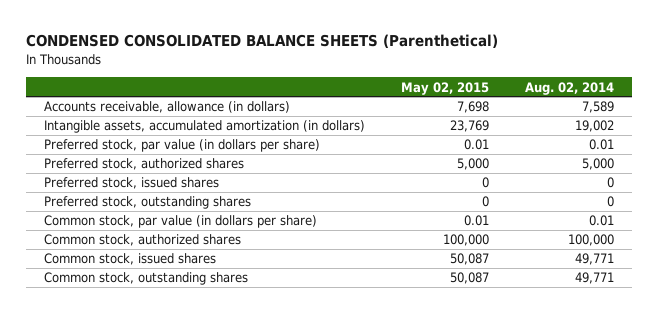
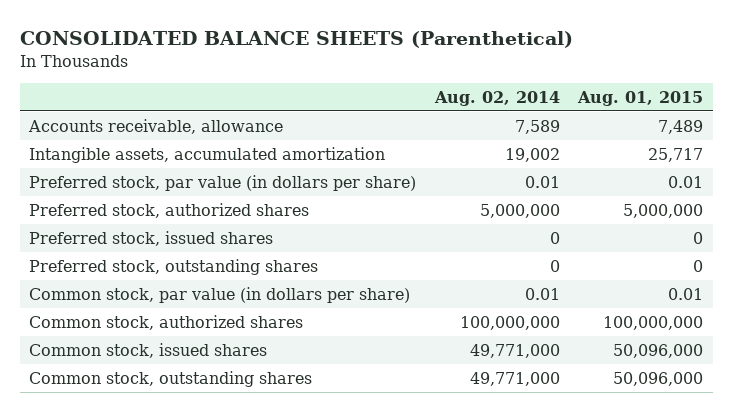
- CONDENSED CONSOLIDATED BALANCE SHEETS (Parenthetical)
+ CONSOLIDATED BALANCE SHEETS (Parenthetical)
- | May 02, 2015 | Aug. 02, 2014
+ | Aug. 02, 2014 | Aug. 01, 2015
- Accounts receivable, allowance (in dollars) | 7,698 | 7,589
- Intangible assets, accumulated amortization (in dollars) | 23,769 | 19,002
+ Accounts receivable, allowance | 7,589 | 7,489
+ Intangible assets, accumulated amortization | 19,002 | 25,717
- Preferred stock, authorized shares | 5,000 | 5,000
+ Preferred stock, authorized shares | 5,000,000 | 5,000,000
- Common stock, authorized shares | 100,000 | 100,000
- Common stock, issued shares | 50,087 | 49,771
- Common stock, outstanding shares | 50,087 | 49,771
+ Common stock, authorized shares | 100,000,000 | 100,000,000
+ Common stock, issued shares | 49,771,000 | 50,096,000
+ Common stock, outstanding shares | 49,771,000 | 50,096,000

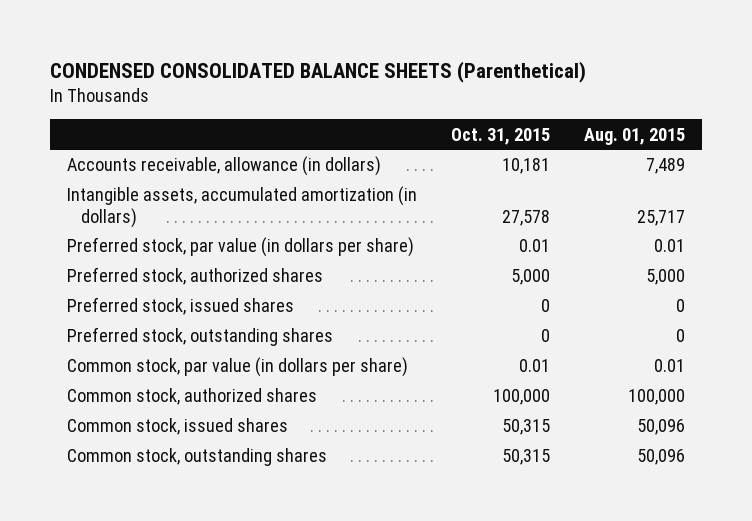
- CONSOLIDATED BALANCE SHEETS (Parenthetical)
+ CONDENSED CONSOLIDATED BALANCE SHEETS (Parenthetical)
- | Aug. 02, 2014 | Aug. 01, 2015
+ | Oct. 31, 2015 | Aug. 01, 2015
- Accounts receivable, allowance | 7,589 | 7,489
- Intangible assets, accumulated amortization | 19,002 | 25,717
+ Accounts receivable, allowance (in dollars) | 10,181 | 7,489
+ Intangible assets, accumulated amortization (in dollars) | 27,578 | 25,717
- Preferred stock, authorized shares | 5,000,000 | 5,000,000
+ Preferred stock, authorized shares | 5,000 | 5,000
- Common stock, authorized shares | 100,000,000 | 100,000,000
- Common stock, issued shares | 49,771,000 | 50,096,000
- Common stock, outstanding shares | 49,771,000 | 50,096,000
+ Common stock, authorized shares | 100,000 | 100,000
+ Common stock, issued shares | 50,315 | 50,096
+ Common stock, outstanding shares | 50,315 | 50,096

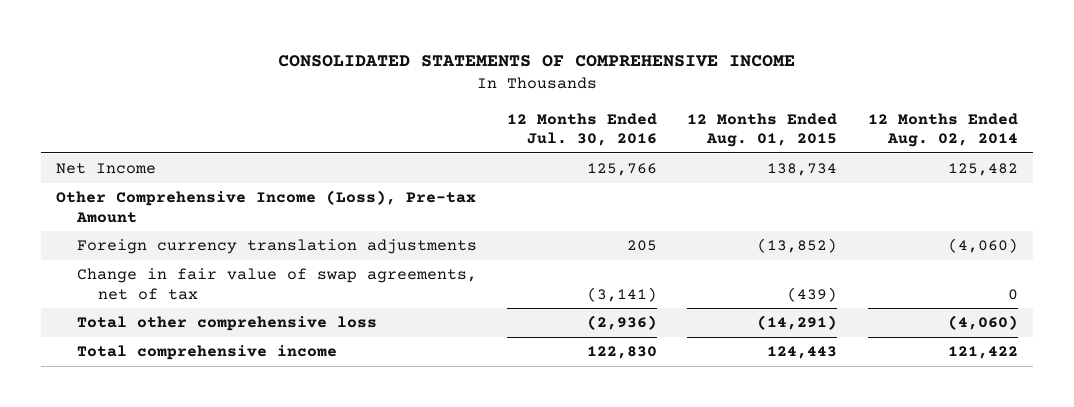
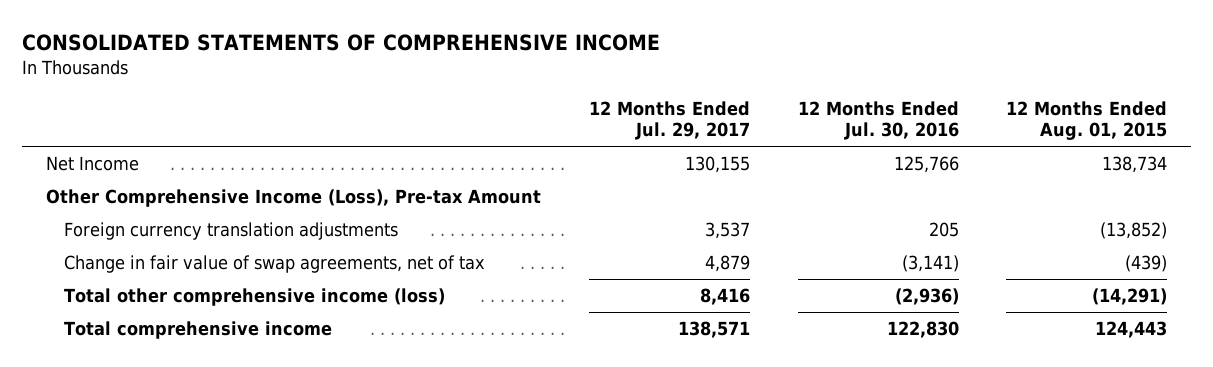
- | 12 Months Ended Jul. 30, 2016 | 12 Months Ended Aug. 01, 2015 | 12 Months Ended Aug. 02, 2014
+ | 12 Months Ended Jul. 29, 2017 | 12 Months Ended Jul. 30, 2016 | 12 Months Ended Aug. 01, 2015
- Total other comprehensive loss | (2,936) | (14,291) | (4,060)
+ Total other comprehensive income (loss) | 8,416 | (2,936) | (14,291)

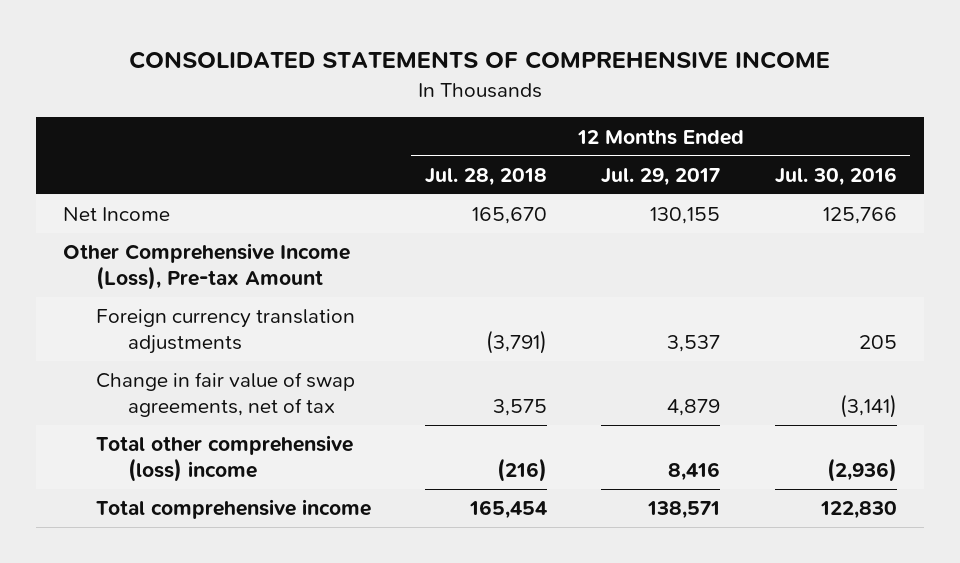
- | 12 Months Ended Jul. 29, 2017 | 12 Months Ended Jul. 30, 2016 | 12 Months Ended Aug. 01, 2015
+ | 12 Months Ended Jul. 28, 2018 | 12 Months Ended Jul. 29, 2017 | 12 Months Ended Jul. 30, 2016
- Total other comprehensive income (loss) | 8,416 | (2,936) | (14,291)
+ Total other comprehensive (loss) income | (216) | 8,416 | (2,936)

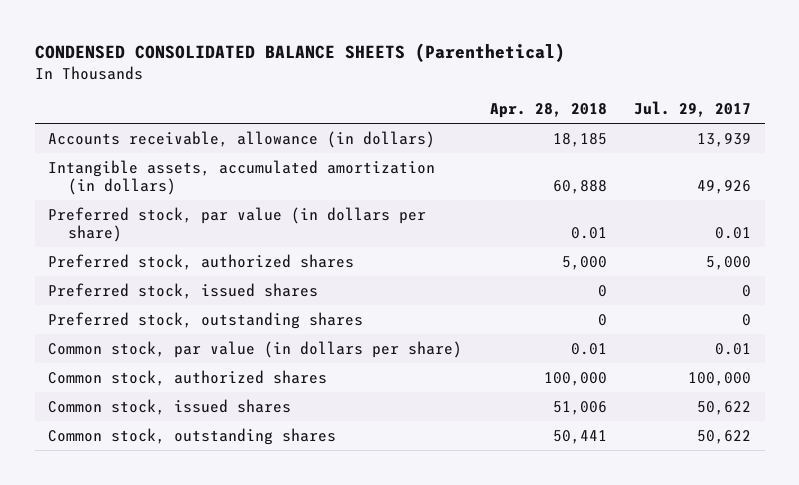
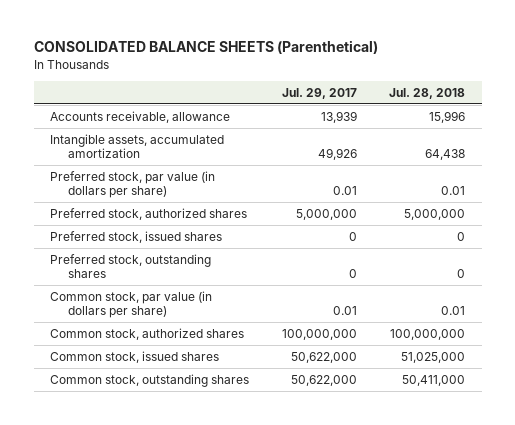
- CONDENSED CONSOLIDATED BALANCE SHEETS (Parenthetical)
+ CONSOLIDATED BALANCE SHEETS (Parenthetical)
- | Apr. 28, 2018 | Jul. 29, 2017
+ | Jul. 29, 2017 | Jul. 28, 2018
- Accounts receivable, allowance (in dollars) | 18,185 | 13,939
- Intangible assets, accumulated amortization (in dollars) | 60,888 | 49,926
+ Accounts receivable, allowance | 13,939 | 15,996
+ Intangible assets, accumulated amortization | 49,926 | 64,438
- Preferred stock, authorized shares | 5,000 | 5,000
+ Preferred stock, authorized shares | 5,000,000 | 5,000,000
- Common stock, authorized shares | 100,000 | 100,000
- Common stock, issued shares | 51,006 | 50,622
- Common stock, outstanding shares | 50,441 | 50,622
+ Common stock, authorized shares | 100,000,000 | 100,000,000
+ Common stock, issued shares | 50,622,000 | 51,025,000
+ Common stock, outstanding shares | 50,622,000 | 50,411,000

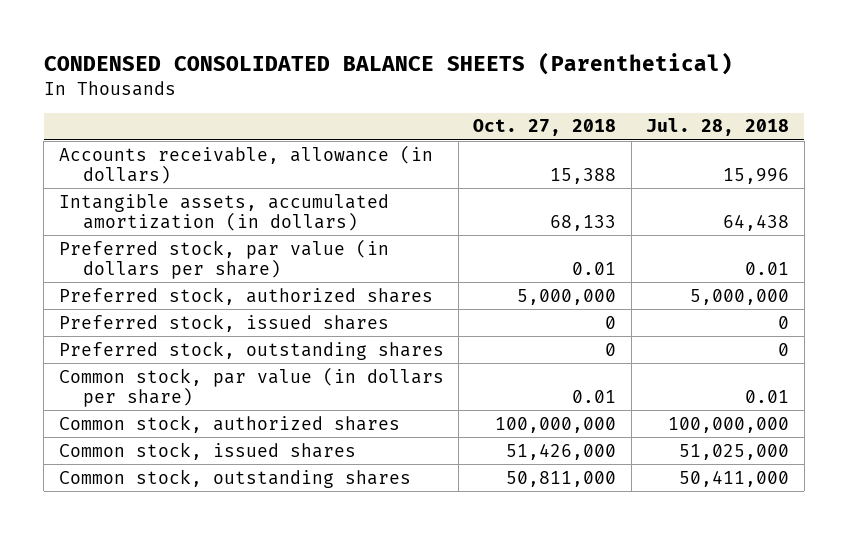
- CONSOLIDATED BALANCE SHEETS (Parenthetical)
+ CONDENSED CONSOLIDATED BALANCE SHEETS (Parenthetical)
- | Jul. 29, 2017 | Jul. 28, 2018
+ | Oct. 27, 2018 | Jul. 28, 2018
- Accounts receivable, allowance | 13,939 | 15,996
- Intangible assets, accumulated amortization | 49,926 | 64,438
+ Accounts receivable, allowance (in dollars) | 15,388 | 15,996
+ Intangible assets, accumulated amortization (in dollars) | 68,133 | 64,438

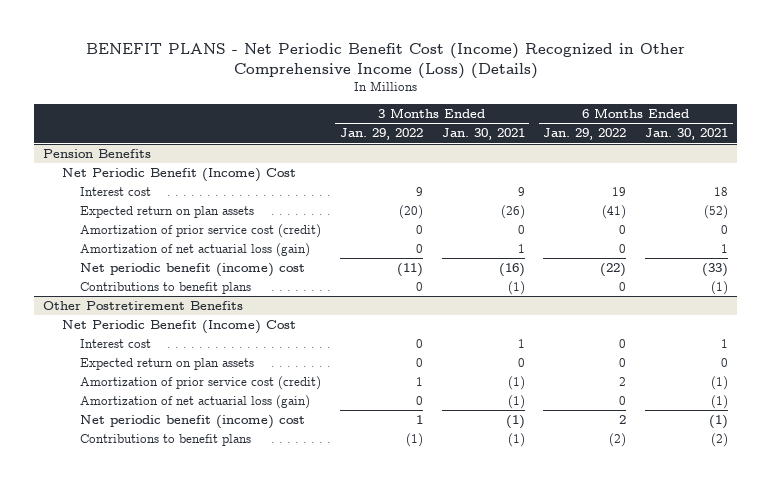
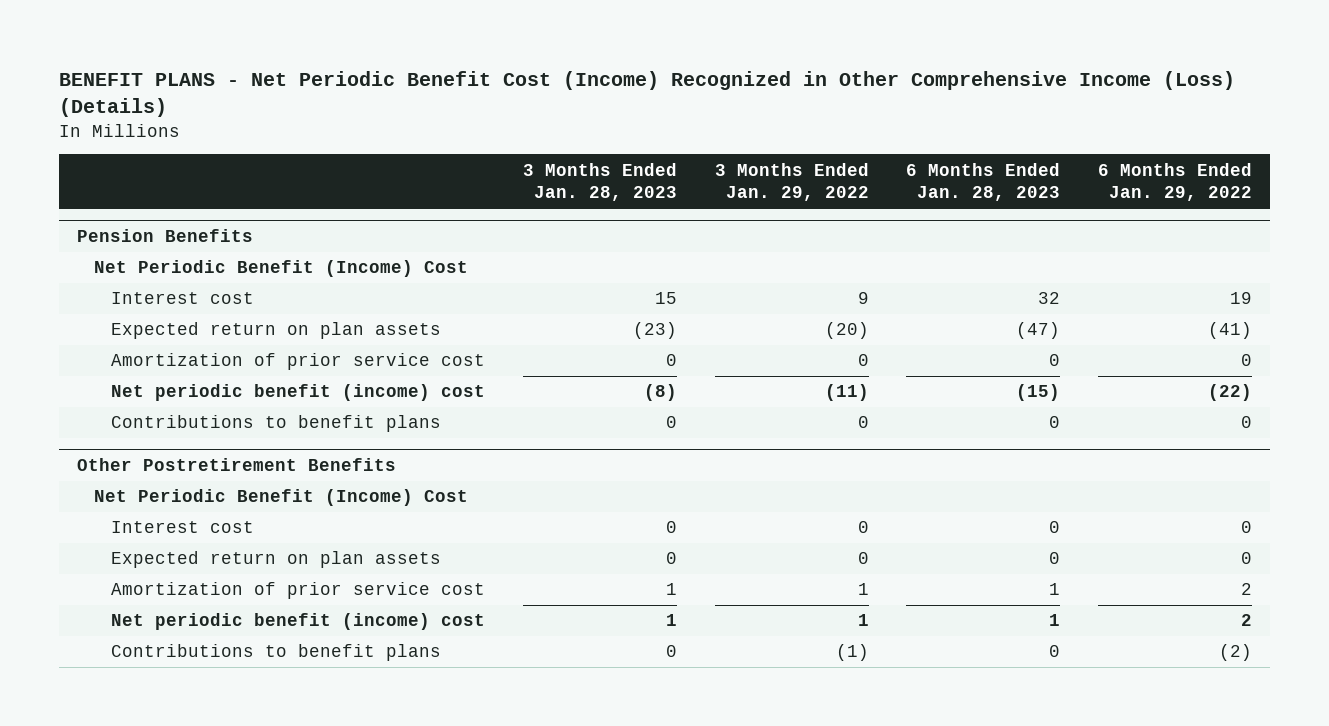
- | 3 Months Ended Jan. 29, 2022 | 3 Months Ended Jan. 30, 2021 | 6 Months Ended Jan. 29, 2022 | 6 Months Ended Jan. 30, 2021
+ | 3 Months Ended Jan. 28, 2023 | 3 Months Ended Jan. 29, 2022 | 6 Months Ended Jan. 28, 2023 | 6 Months Ended Jan. 29, 2022
@ Pension Benefits
- Amortization of prior service cost (credit) | 0 | 0 | 0 | 0
- Amortization of net actuarial loss (gain) | 0 | 1 | 0 | 1
+ Amortization of prior service cost | 0 | 0 | 0 | 0
@ Other Postretirement Benefits
- Amortization of prior service cost (credit) | 1 | (1) | 2 | (1)
- Amortization of net actuarial loss (gain) | 0 | (1) | 0 | (1)
+ Amortization of prior service cost | 1 | 1 | 1 | 2

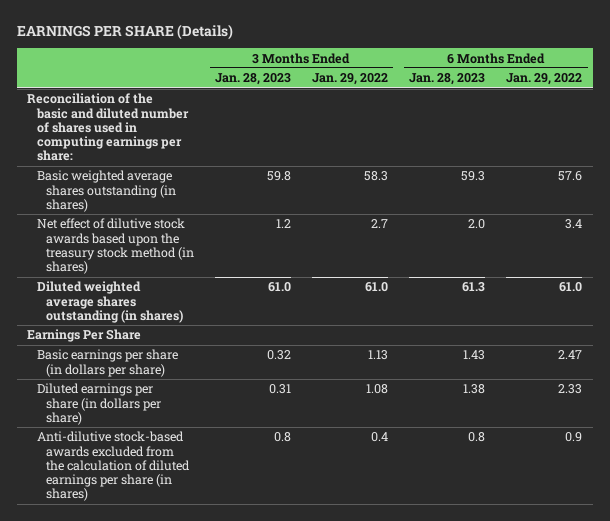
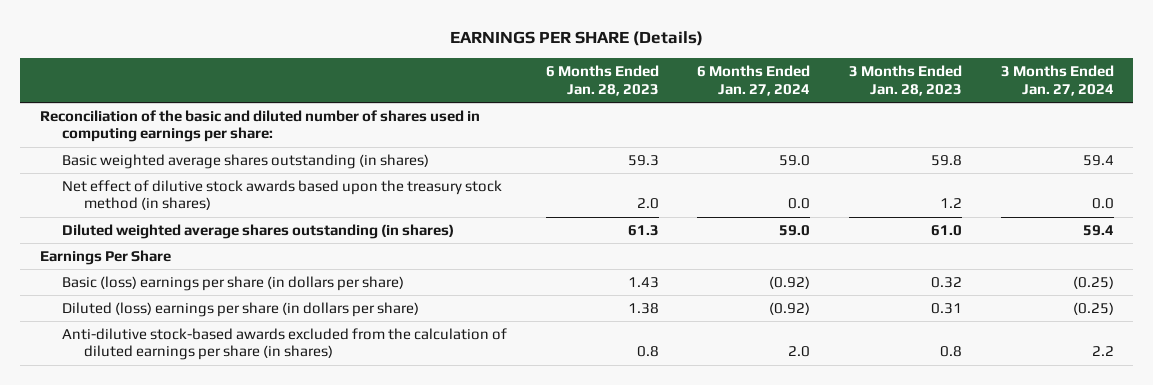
- | 3 Months Ended Jan. 28, 2023 | 3 Months Ended Jan. 29, 2022 | 6 Months Ended Jan. 28, 2023 | 6 Months Ended Jan. 29, 2022
+ | 6 Months Ended Jan. 28, 2023 | 6 Months Ended Jan. 27, 2024 | 3 Months Ended Jan. 28, 2023 | 3 Months Ended Jan. 27, 2024
- Basic earnings per share (in dollars per share) | 0.32 | 1.13 | 1.43 | 2.47
- Diluted earnings per share (in dollars per share) | 0.31 | 1.08 | 1.38 | 2.33
+ Basic (loss) earnings per share (in dollars per share) | 1.43 | (0.92) | 0.32 | (0.25)
+ Diluted (loss) earnings per share (in dollars per share) | 1.38 | (0.92) | 0.31 | (0.25)

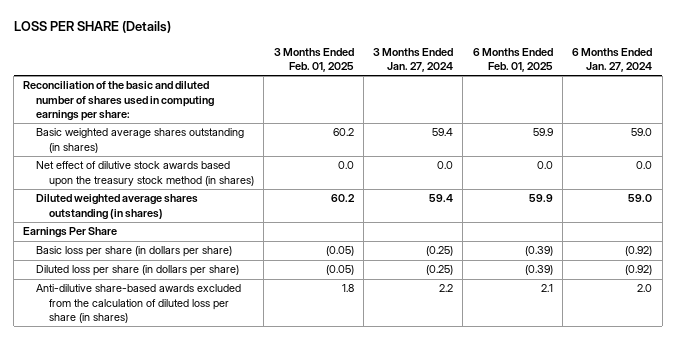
- EARNINGS PER SHARE (Details)
+ LOSS PER SHARE (Details)
- | 6 Months Ended Jan. 28, 2023 | 6 Months Ended Jan. 27, 2024 | 3 Months Ended Jan. 28, 2023 | 3 Months Ended Jan. 27, 2024
+ | 3 Months Ended Feb. 01, 2025 | 3 Months Ended Jan. 27, 2024 | 6 Months Ended Feb. 01, 2025 | 6 Months Ended Jan. 27, 2024
- Basic (loss) earnings per share (in dollars per share) | 1.43 | (0.92) | 0.32 | (0.25)
- Diluted (loss) earnings per share (in dollars per share) | 1.38 | (0.92) | 0.31 | (0.25)
- Anti-dilutive stock-based awards excluded from the calculation of diluted earnings per share (in shares) | 0.8 | 2.0 | 0.8 | 2.2
+ Basic loss per share (in dollars per share) | (0.05) | (0.25) | (0.39) | (0.92)
+ Diluted loss per share (in dollars per share) | (0.05) | (0.25) | (0.39) | (0.92)
+ Anti-dilutive share-based awards excluded from the calculation of diluted loss per share (in shares) | 1.8 | 2.2 | 2.1 | 2.0

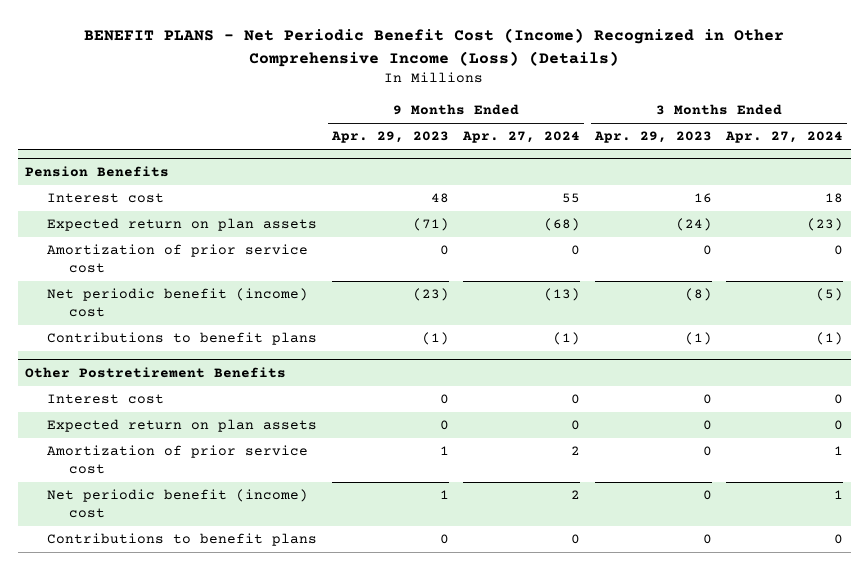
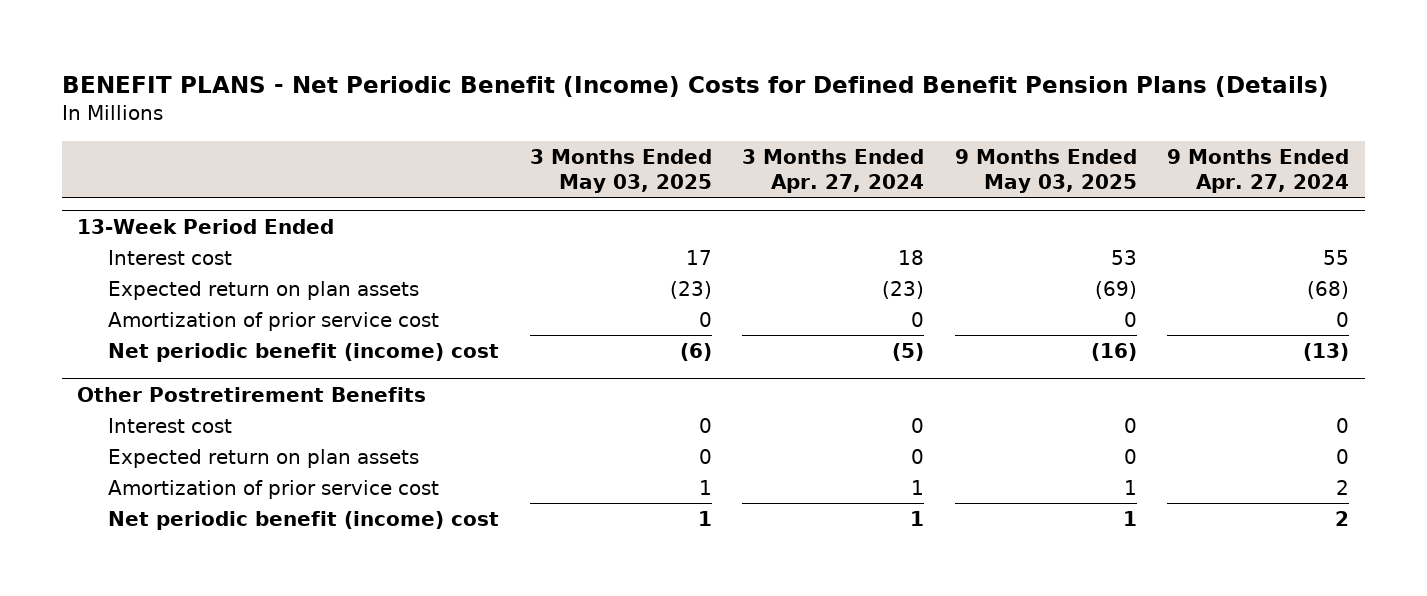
- BENEFIT PLANS - Net Periodic Benefit Cost (Income) Recognized in Other Comprehensive Income (Loss) (Details)
+ BENEFIT PLANS - Net Periodic Benefit (Income) Costs for Defined Benefit Pension Plans (Details)
- | 9 Months Ended Apr. 29, 2023 | 9 Months Ended Apr. 27, 2024 | 3 Months Ended Apr. 29, 2023 | 3 Months Ended Apr. 27, 2024
+ | 3 Months Ended May 03, 2025 | 3 Months Ended Apr. 27, 2024 | 9 Months Ended May 03, 2025 | 9 Months Ended Apr. 27, 2024
- Pension Benefits
+ 13-Week Period Ended
- Contributions to benefit plans | (1) | (1) | (1) | (1)
@ Other Postretirement Benefits
- Contributions to benefit plans | 0 | 0 | 0 | 0

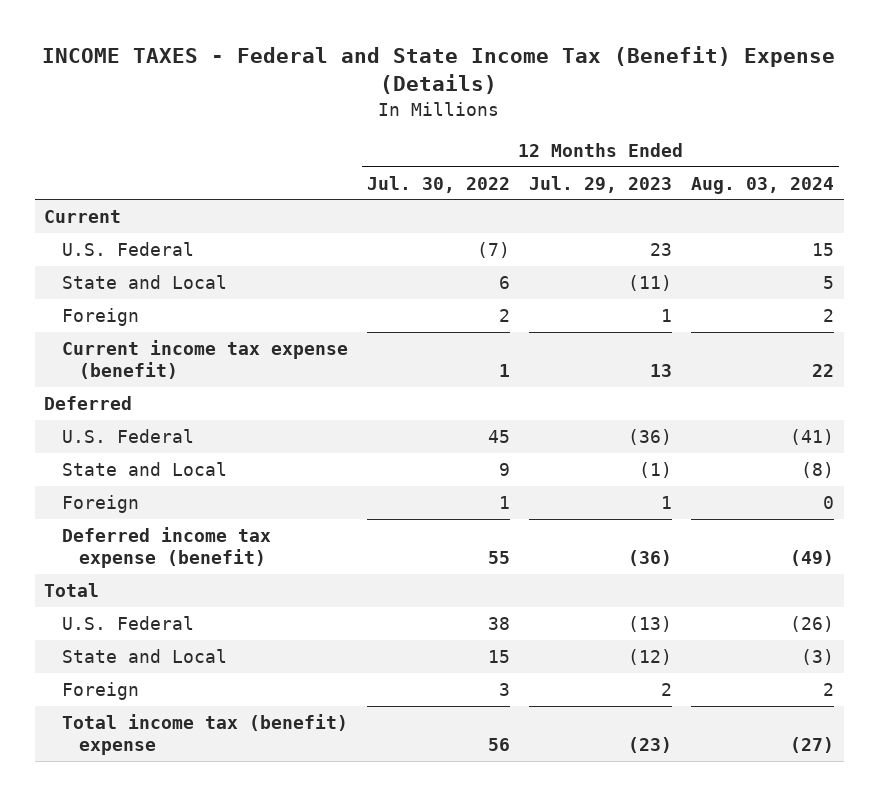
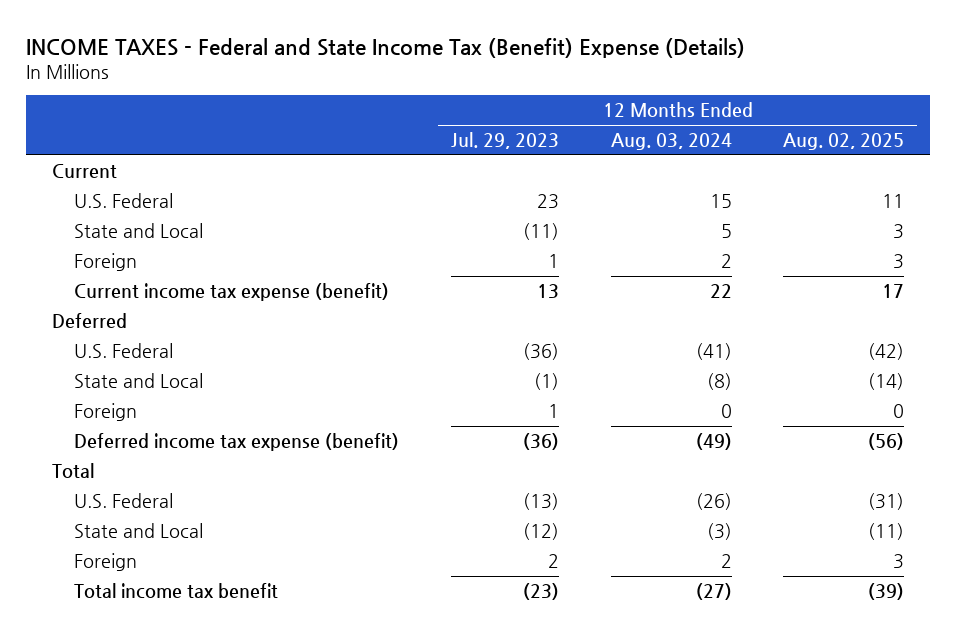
- | 12 Months Ended Jul. 30, 2022 | 12 Months Ended Jul. 29, 2023 | 12 Months Ended Aug. 03, 2024
+ | 12 Months Ended Jul. 29, 2023 | 12 Months Ended Aug. 03, 2024 | 12 Months Ended Aug. 02, 2025
- Total income tax (benefit) expense | 56 | (23) | (27)
+ Total income tax benefit | (23) | (27) | (39)

